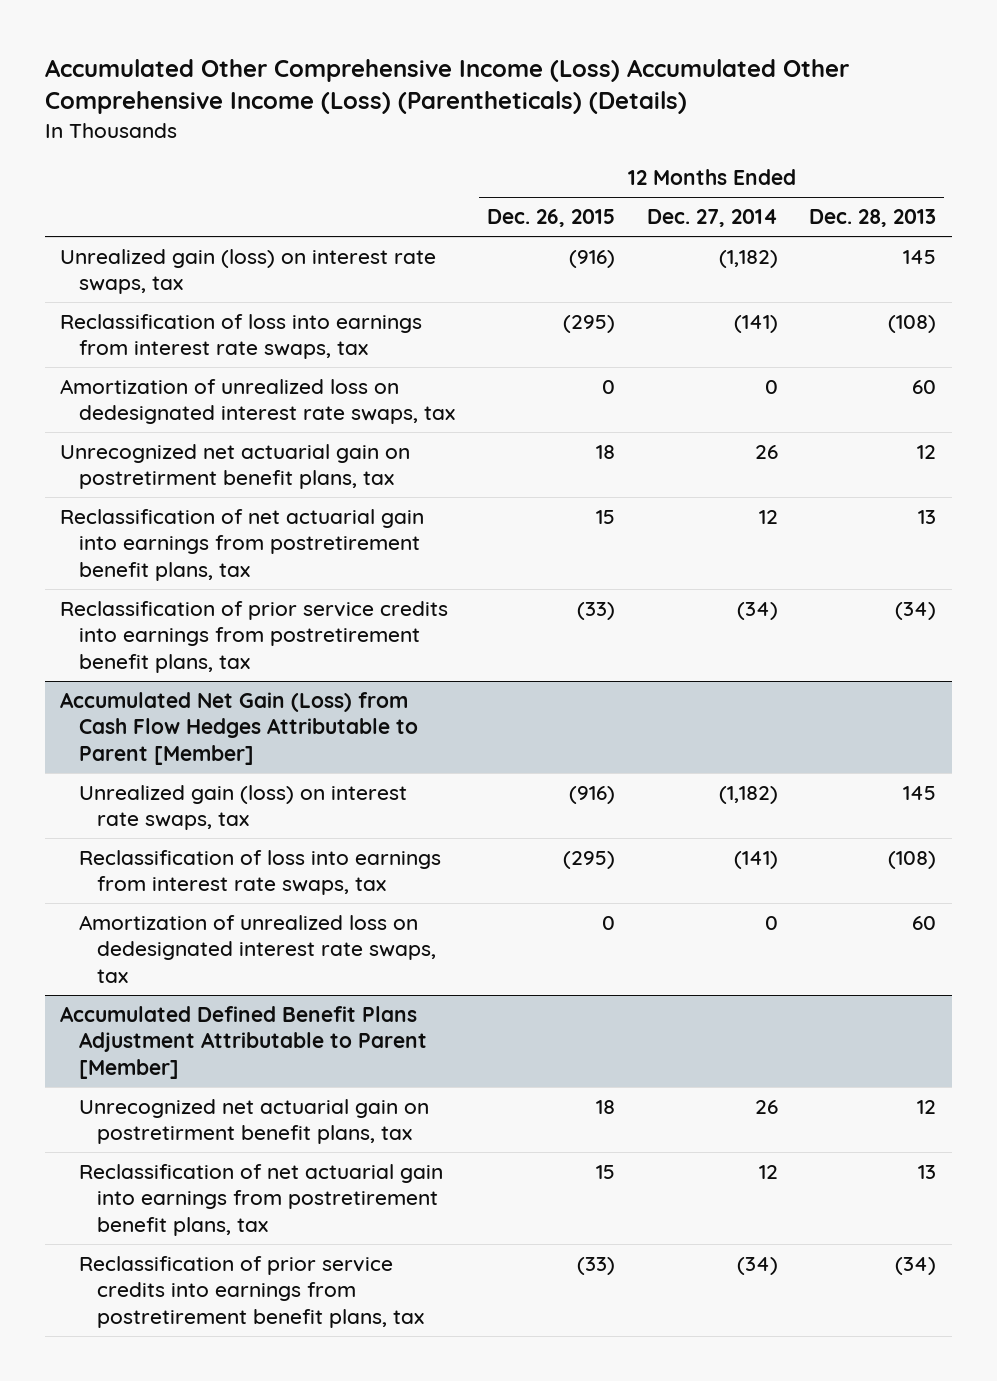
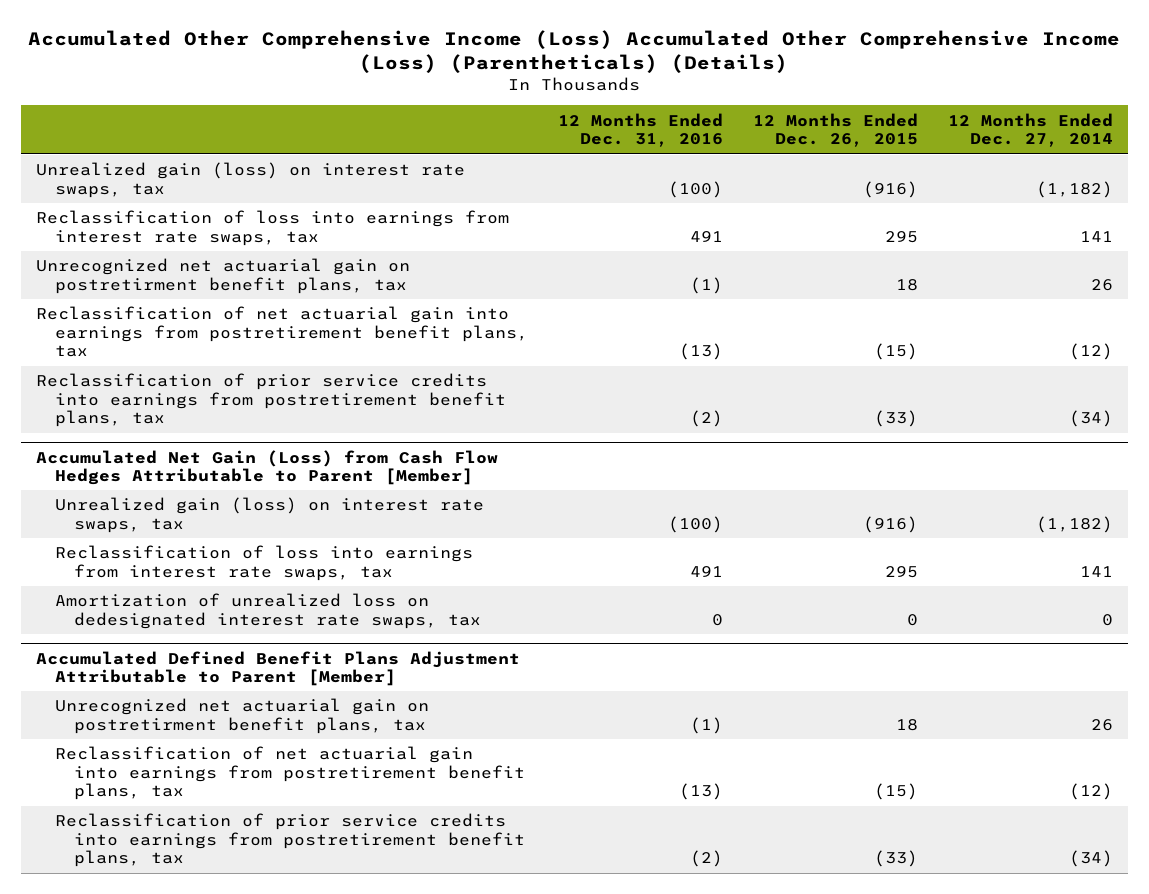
- | 12 Months Ended Dec. 26, 2015 | 12 Months Ended Dec. 27, 2014 | 12 Months Ended Dec. 28, 2013
+ | 12 Months Ended Dec. 31, 2016 | 12 Months Ended Dec. 26, 2015 | 12 Months Ended Dec. 27, 2014
- Reclassification of loss into earnings from interest rate swaps, tax | (295) | (141) | (108)
- Amortization of unrealized loss on dedesignated interest rate swaps, tax | 0 | 0 | 60
+ Reclassification of loss into earnings from interest rate swaps, tax | 491 | 295 | 141
- Reclassification of net actuarial gain into earnings from postretirement benefit plans, tax | 15 | 12 | 13
+ Reclassification of net actuarial gain into earnings from postretirement benefit plans, tax | (13) | (15) | (12)
@ Accumulated Net Gain (Loss) from Cash Flow Hedges Attributable to Parent [Member]
- Reclassification of loss into earnings from interest rate swaps, tax | (295) | (141) | (108)
+ Reclassification of loss into earnings from interest rate swaps, tax | 491 | 295 | 141
@ Accumulated Defined Benefit Plans Adjustment Attributable to Parent [Member]
- Reclassification of net actuarial gain into earnings from postretirement benefit plans, tax | 15 | 12 | 13
+ Reclassification of net actuarial gain into earnings from postretirement benefit plans, tax | (13) | (15) | (12)

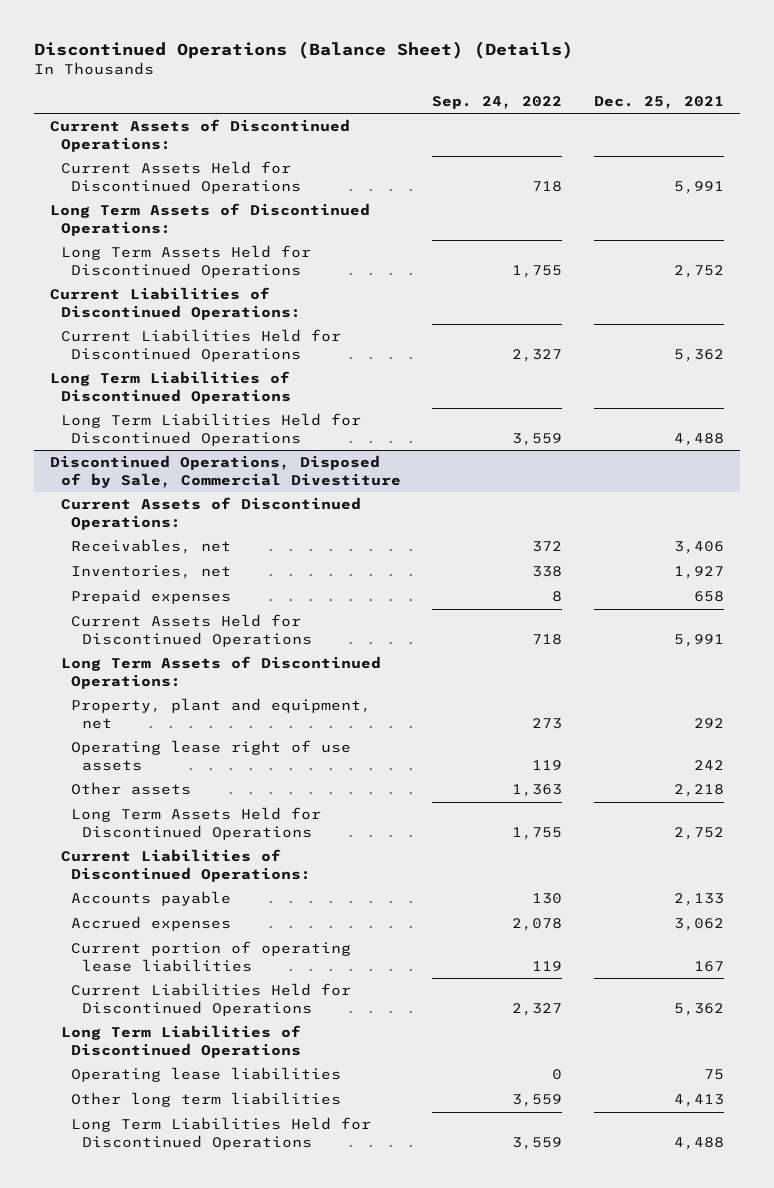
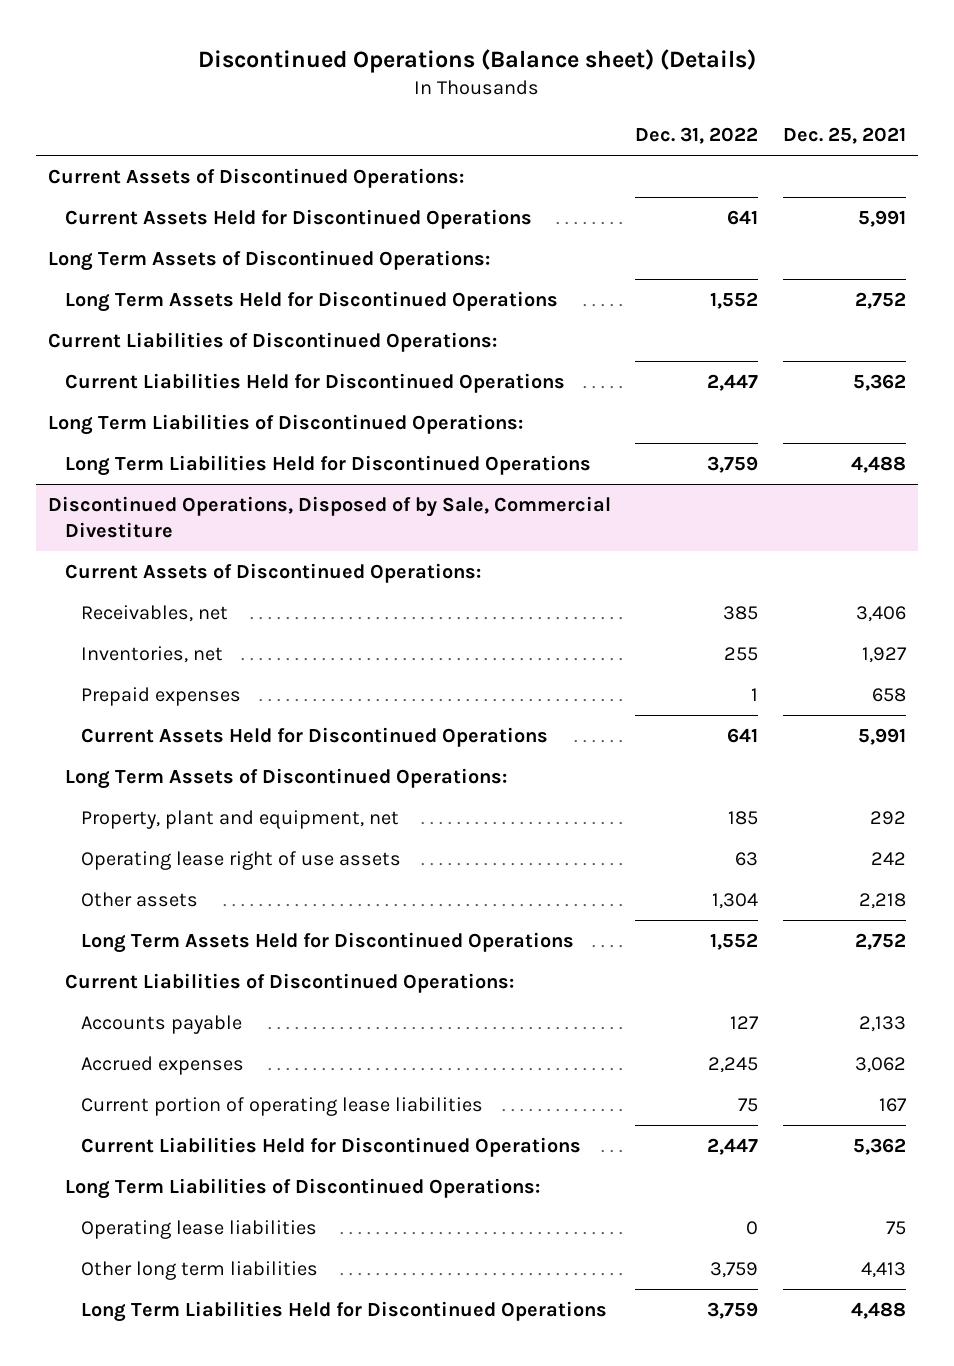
- Discontinued Operations (Balance Sheet) (Details)
+ Discontinued Operations (Balance sheet) (Details)
- | Sep. 24, 2022 | Dec. 25, 2021
+ | Dec. 31, 2022 | Dec. 25, 2021
- Long Term Liabilities of Discontinued Operations
+ Long Term Liabilities of Discontinued Operations:
@ Discontinued Operations, Disposed of by Sale, Commercial Divestiture
- Long Term Liabilities of Discontinued Operations
+ Long Term Liabilities of Discontinued Operations:

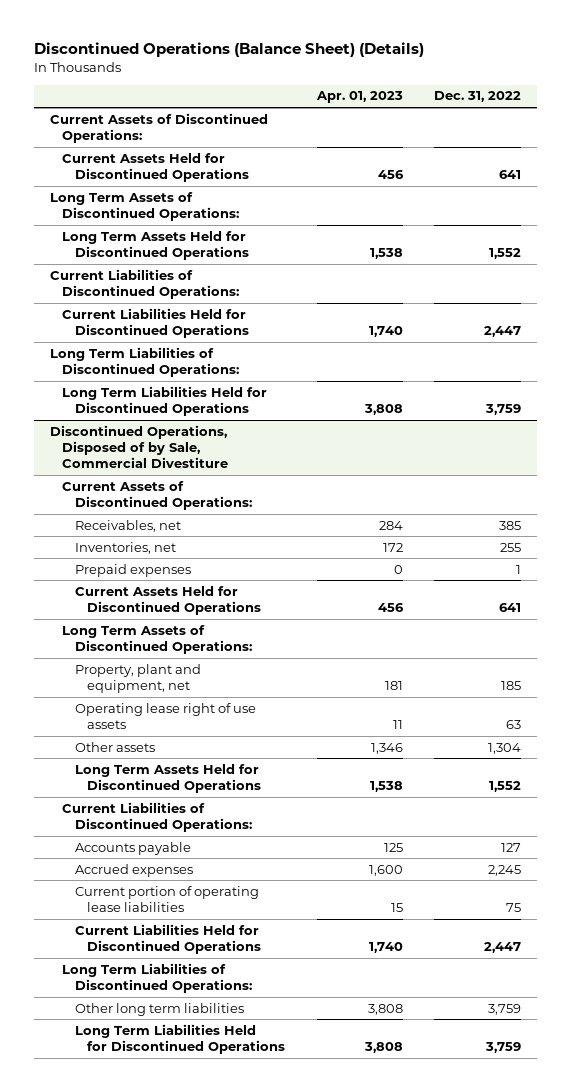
- Discontinued Operations (Balance sheet) (Details)
+ Discontinued Operations (Balance Sheet) (Details)
- | Dec. 31, 2022 | Dec. 25, 2021
+ | Apr. 01, 2023 | Dec. 31, 2022
@ Discontinued Operations, Disposed of by Sale, Commercial Divestiture
- Operating lease liabilities | 0 | 75

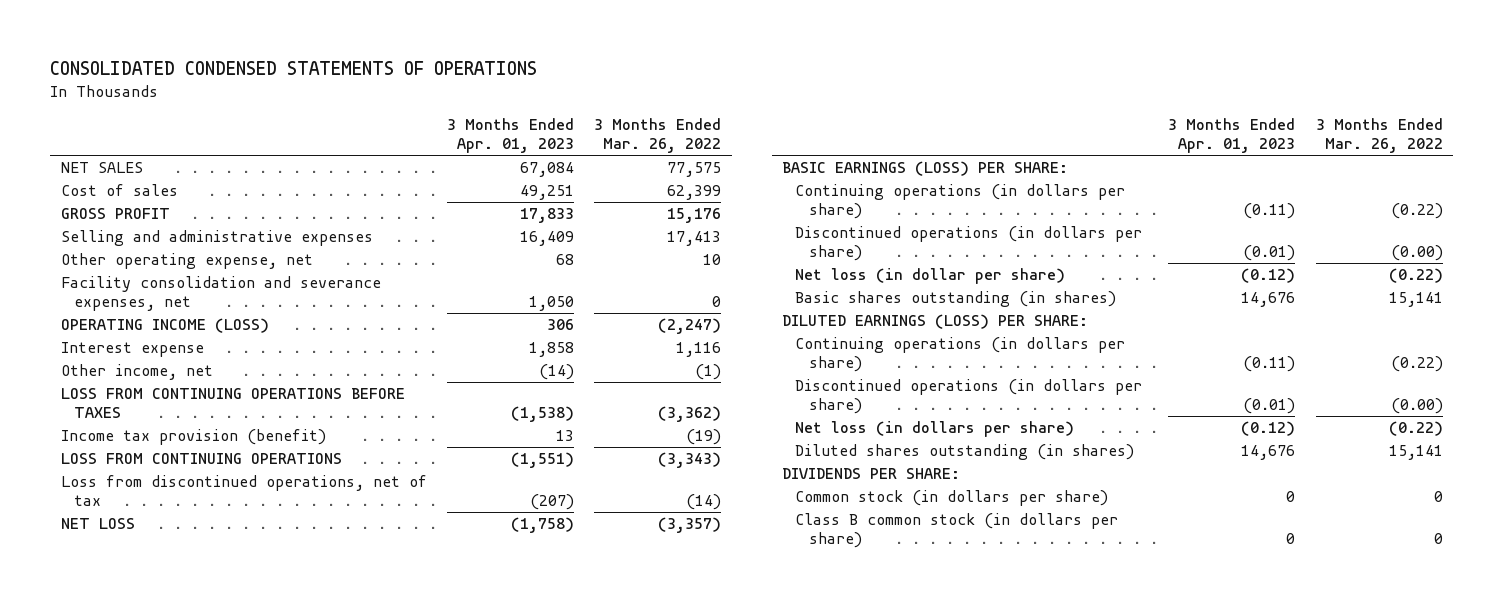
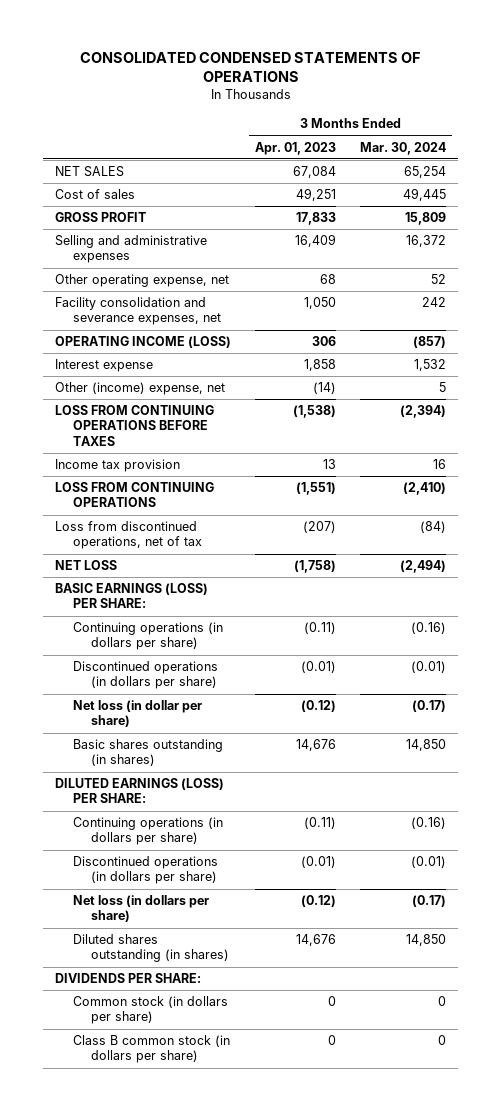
- | 3 Months Ended Apr. 01, 2023 | 3 Months Ended Mar. 26, 2022
+ | 3 Months Ended Apr. 01, 2023 | 3 Months Ended Mar. 30, 2024
- Other income, net | (14) | (1)
+ Other (income) expense, net | (14) | 5
- Income tax provision (benefit) | 13 | (19)
+ Income tax provision | 13 | 16

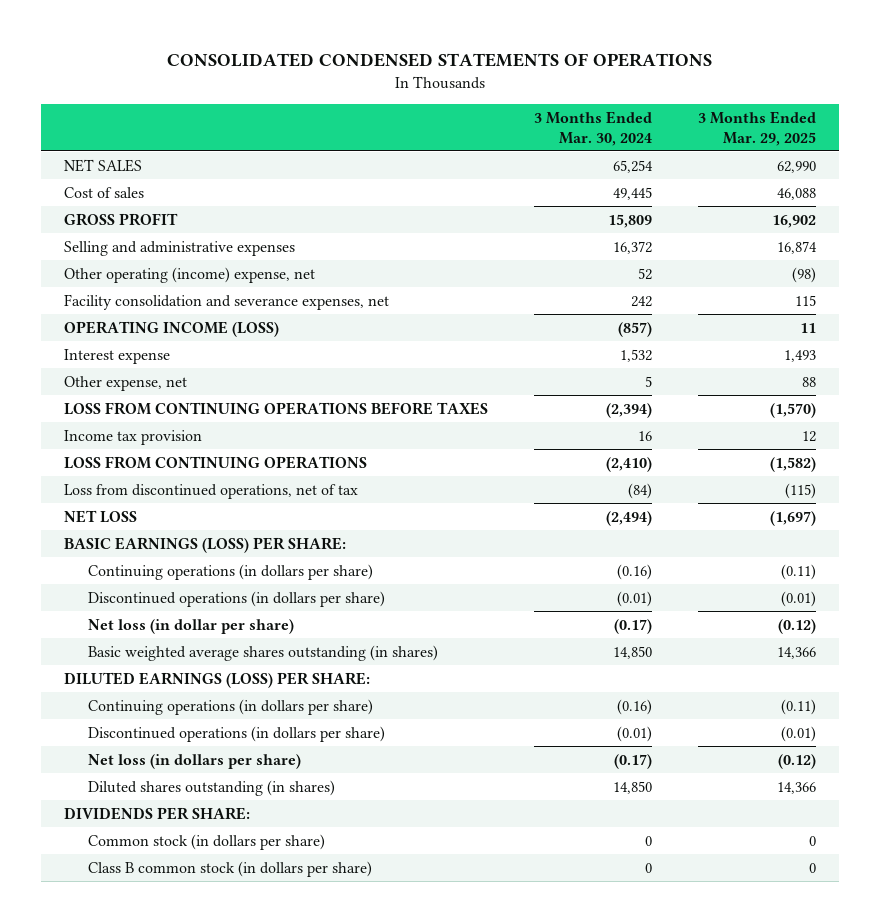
- | 3 Months Ended Apr. 01, 2023 | 3 Months Ended Mar. 30, 2024
+ | 3 Months Ended Mar. 30, 2024 | 3 Months Ended Mar. 29, 2025
- Other operating expense, net | 68 | 52
+ Other operating (income) expense, net | 52 | (98)
- Other (income) expense, net | (14) | 5
+ Other expense, net | 5 | 88
- Basic shares outstanding (in shares) | 14,676 | 14,850
+ Basic weighted average shares outstanding (in shares) | 14,850 | 14,366

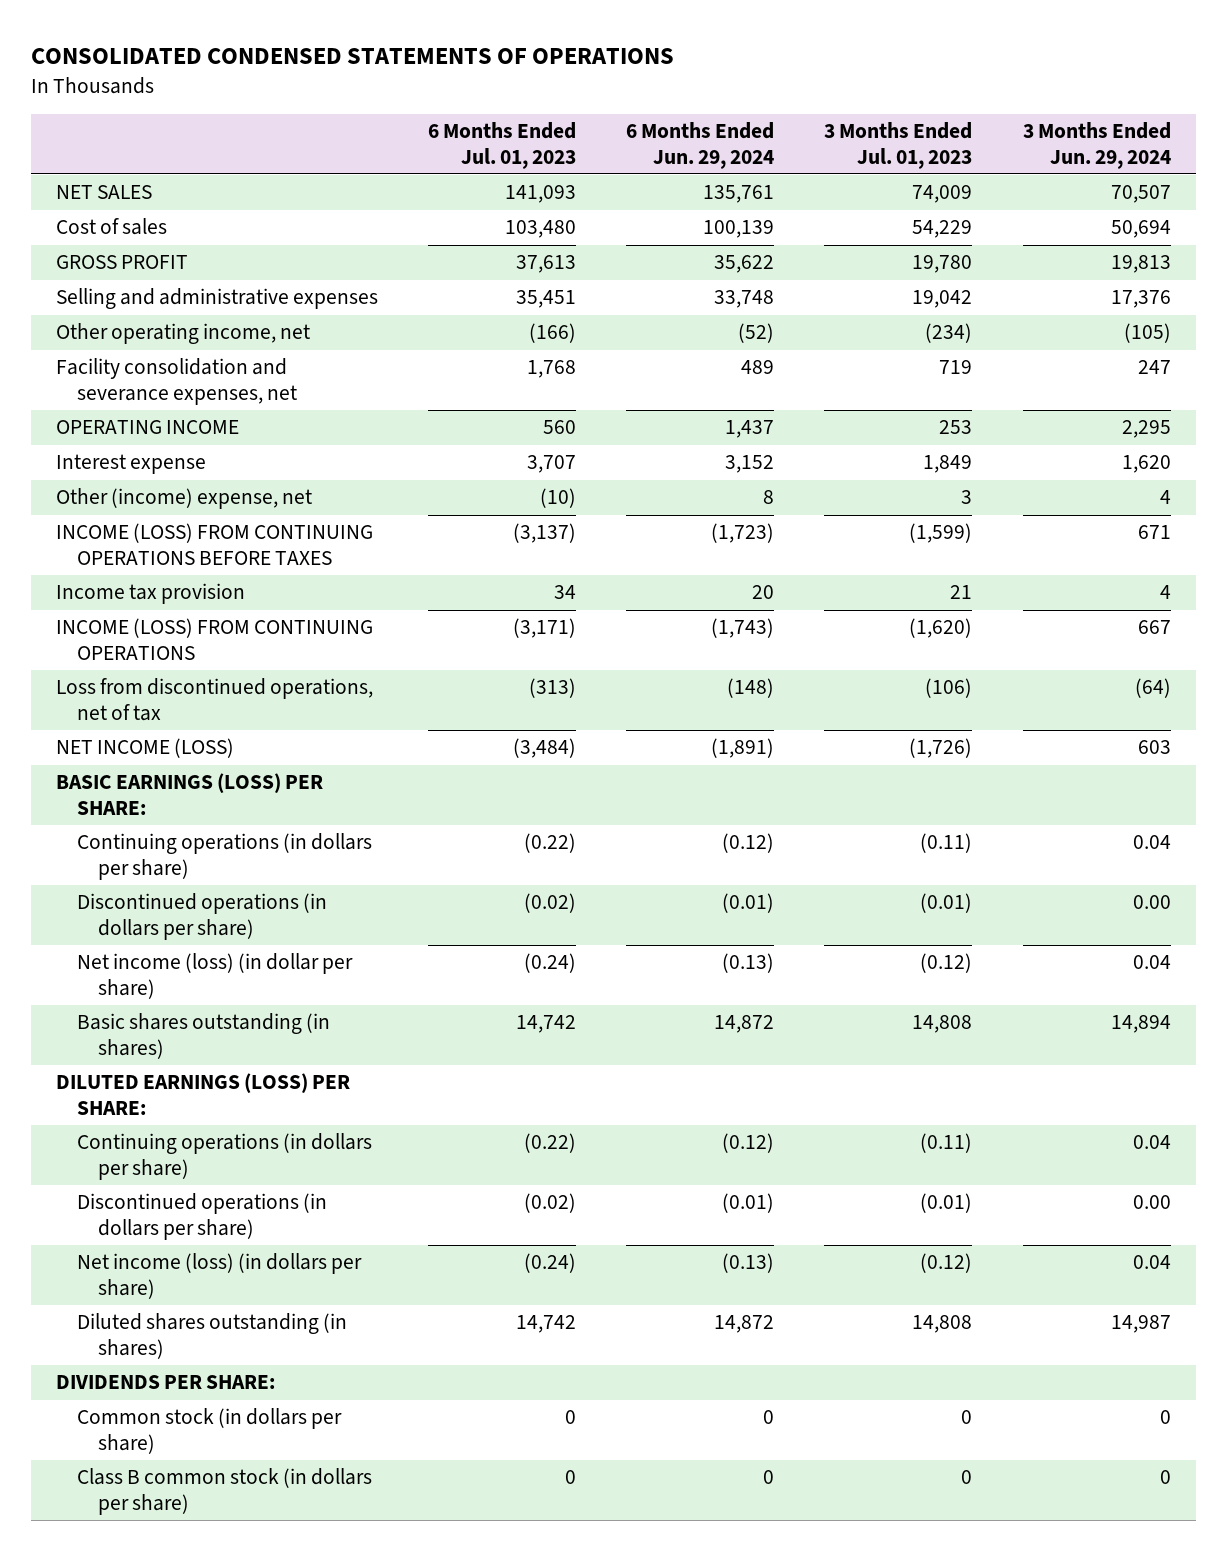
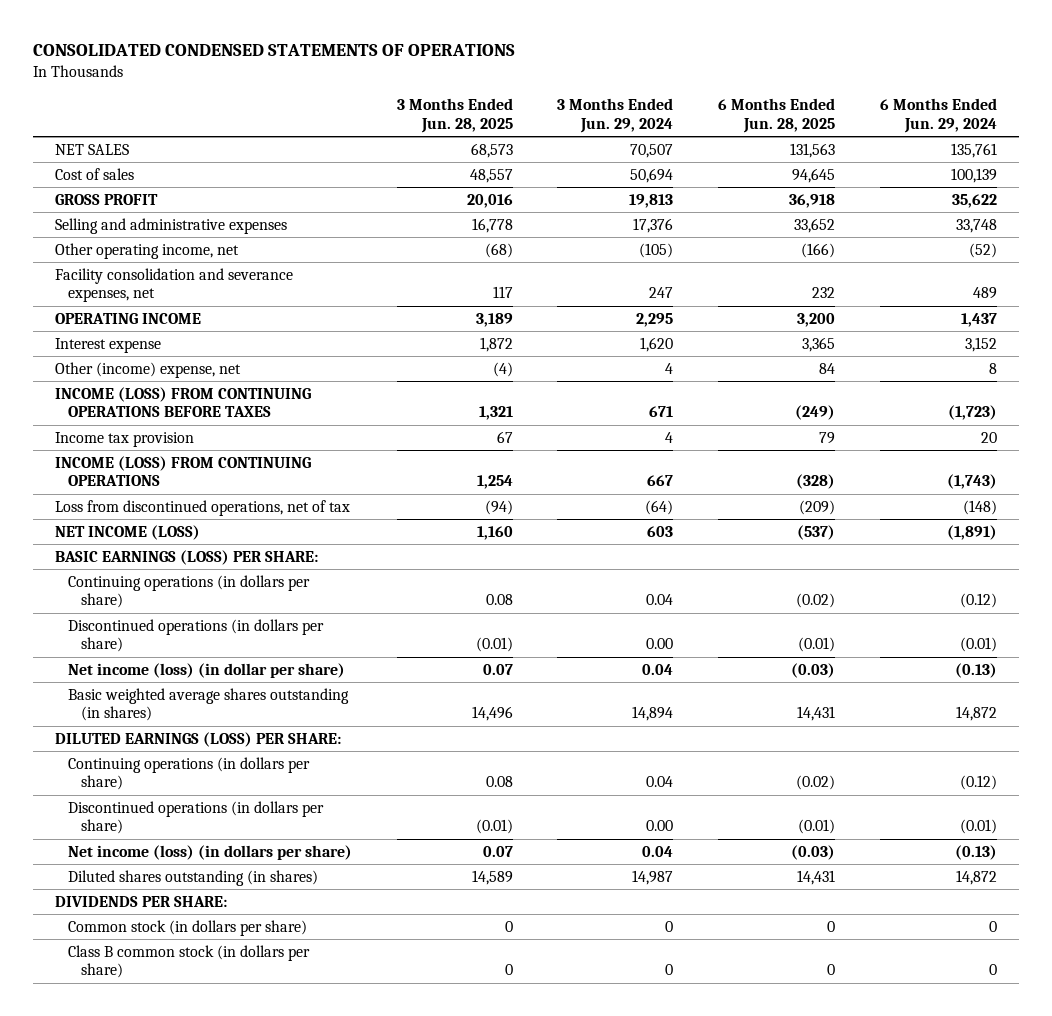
- | 6 Months Ended Jul. 01, 2023 | 6 Months Ended Jun. 29, 2024 | 3 Months Ended Jul. 01, 2023 | 3 Months Ended Jun. 29, 2024
+ | 3 Months Ended Jun. 28, 2025 | 3 Months Ended Jun. 29, 2024 | 6 Months Ended Jun. 28, 2025 | 6 Months Ended Jun. 29, 2024
- Basic shares outstanding (in shares) | 14,742 | 14,872 | 14,808 | 14,894
+ Basic weighted average shares outstanding (in shares) | 14,496 | 14,894 | 14,431 | 14,872

